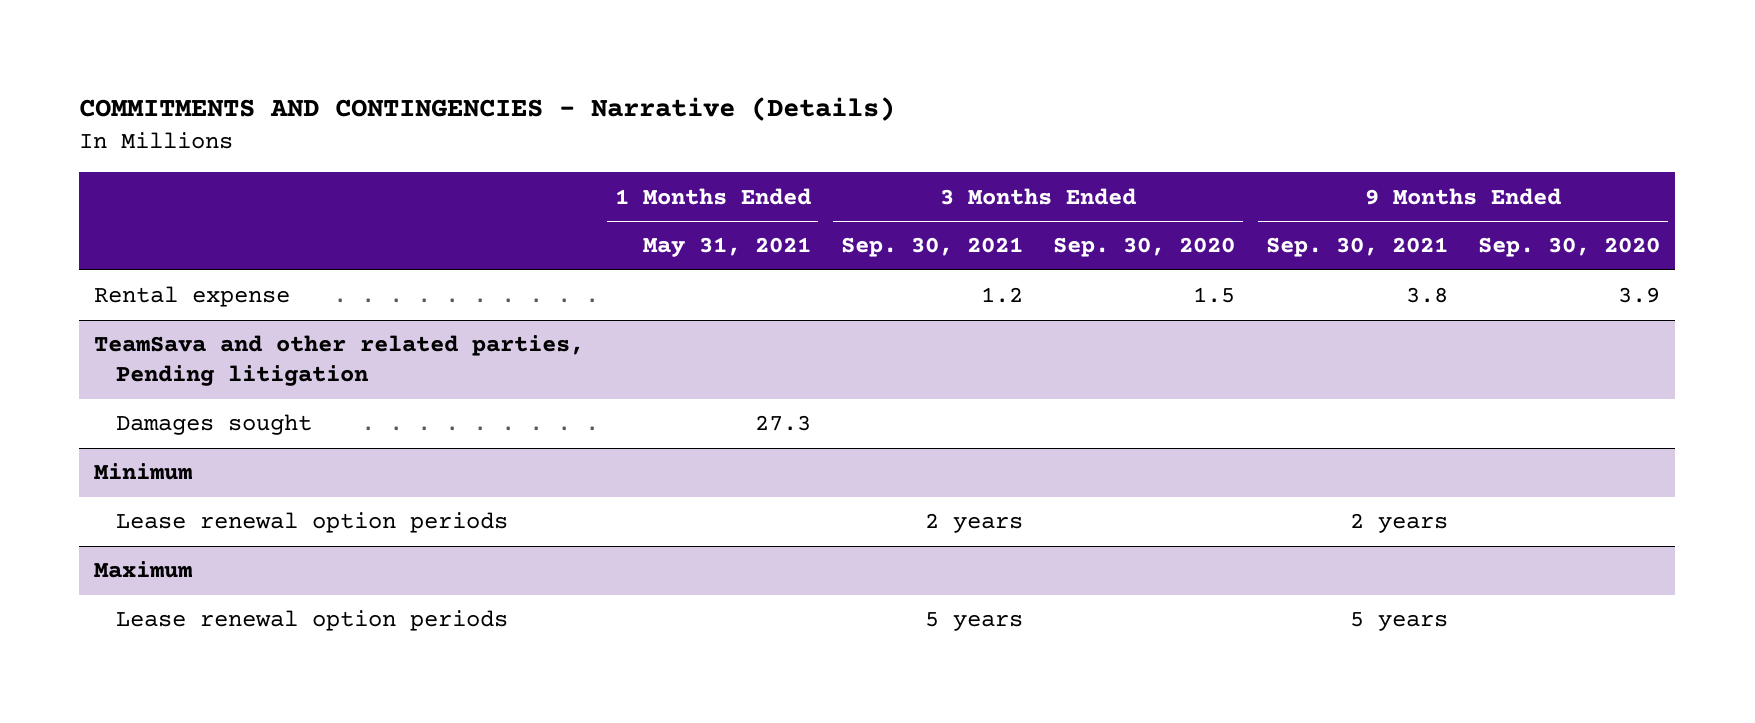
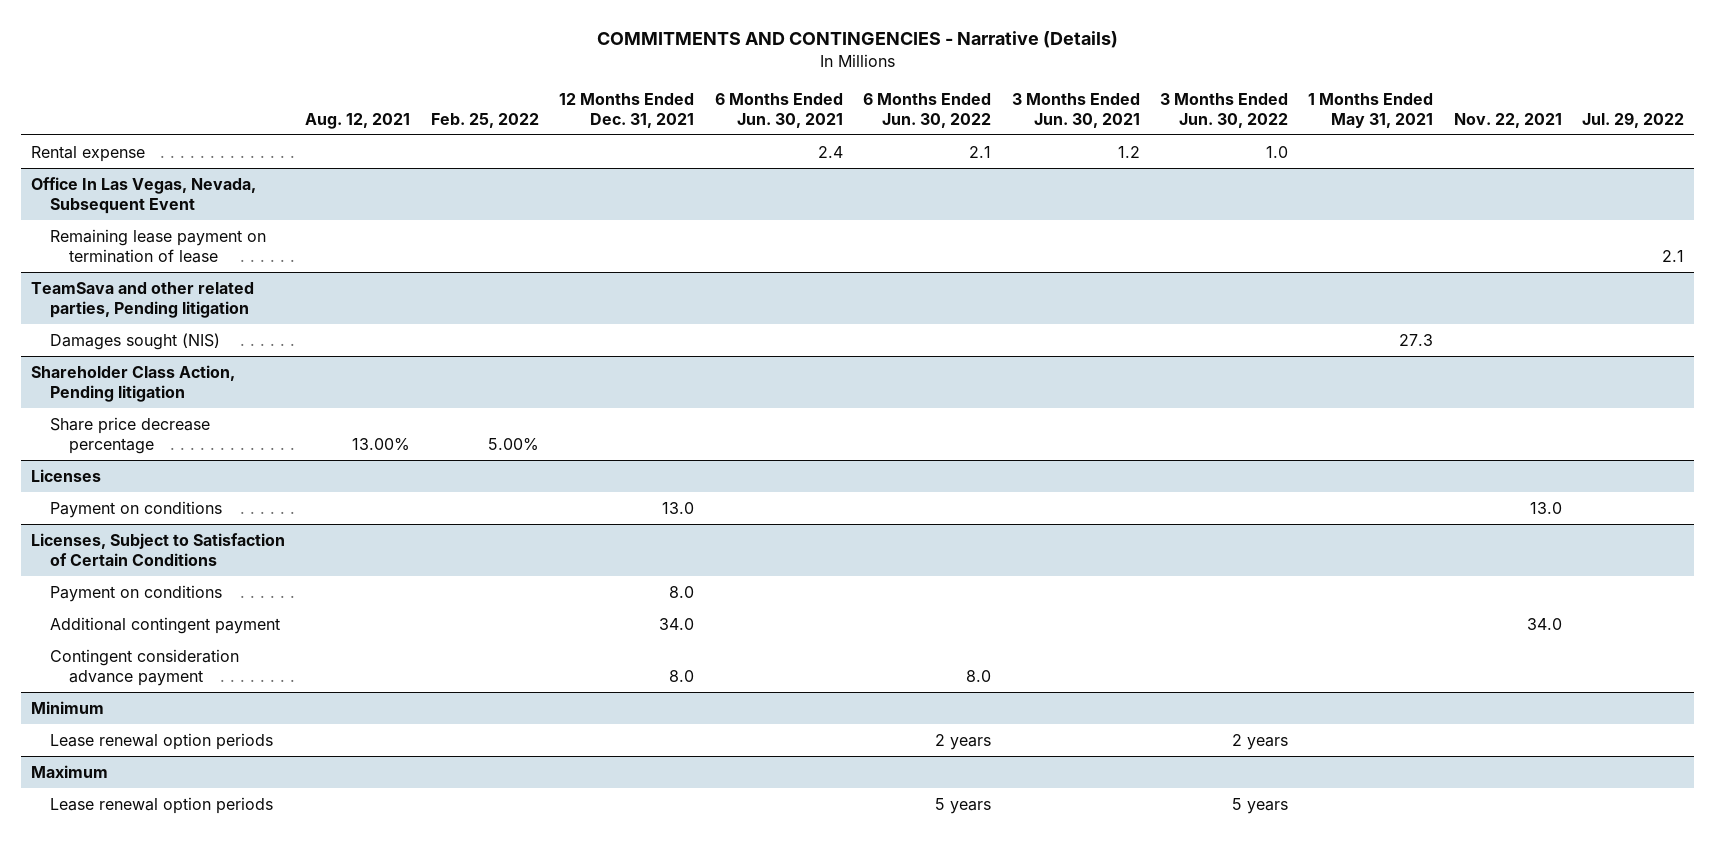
- | 1 Months Ended May 31, 2021 | 3 Months Ended Sep. 30, 2021 | 3 Months Ended Sep. 30, 2020 | 9 Months Ended Sep. 30, 2021 | 9 Months Ended Sep. 30, 2020
+ | Aug. 12, 2021 | Feb. 25, 2022 | 12 Months Ended Dec. 31, 2021 | 6 Months Ended Jun. 30, 2021 | 6 Months Ended Jun. 30, 2022 | 3 Months Ended Jun. 30, 2021 | 3 Months Ended Jun. 30, 2022 | 1 Months Ended May 31, 2021 | Nov. 22, 2021 | Jul. 29, 2022
+ Office In Las Vegas, Nevada, Subsequent Event
+ Remaining lease payment on termination of lease | | | | | | | | | | 2.1
@ TeamSava and other related parties, Pending litigation
- Damages sought | 27.3 | | | |
+ Damages sought (NIS) | | | | | | | | 27.3 | |
+ Shareholder Class Action, Pending litigation
+ Share price decrease percentage | 13.00% | 5.00% | | | | | | | |
+ Licenses
+ Payment on conditions | | | 13.0 | | | | | | 13.0 |
+ Licenses, Subject to Satisfaction of Certain Conditions
+ Payment on conditions | | | 8.0 | | | | | | |
+ Additional contingent payment | | | 34.0 | | | | | | 34.0 |
+ Contingent consideration advance payment | | | 8.0 | | 8.0 | | | | |

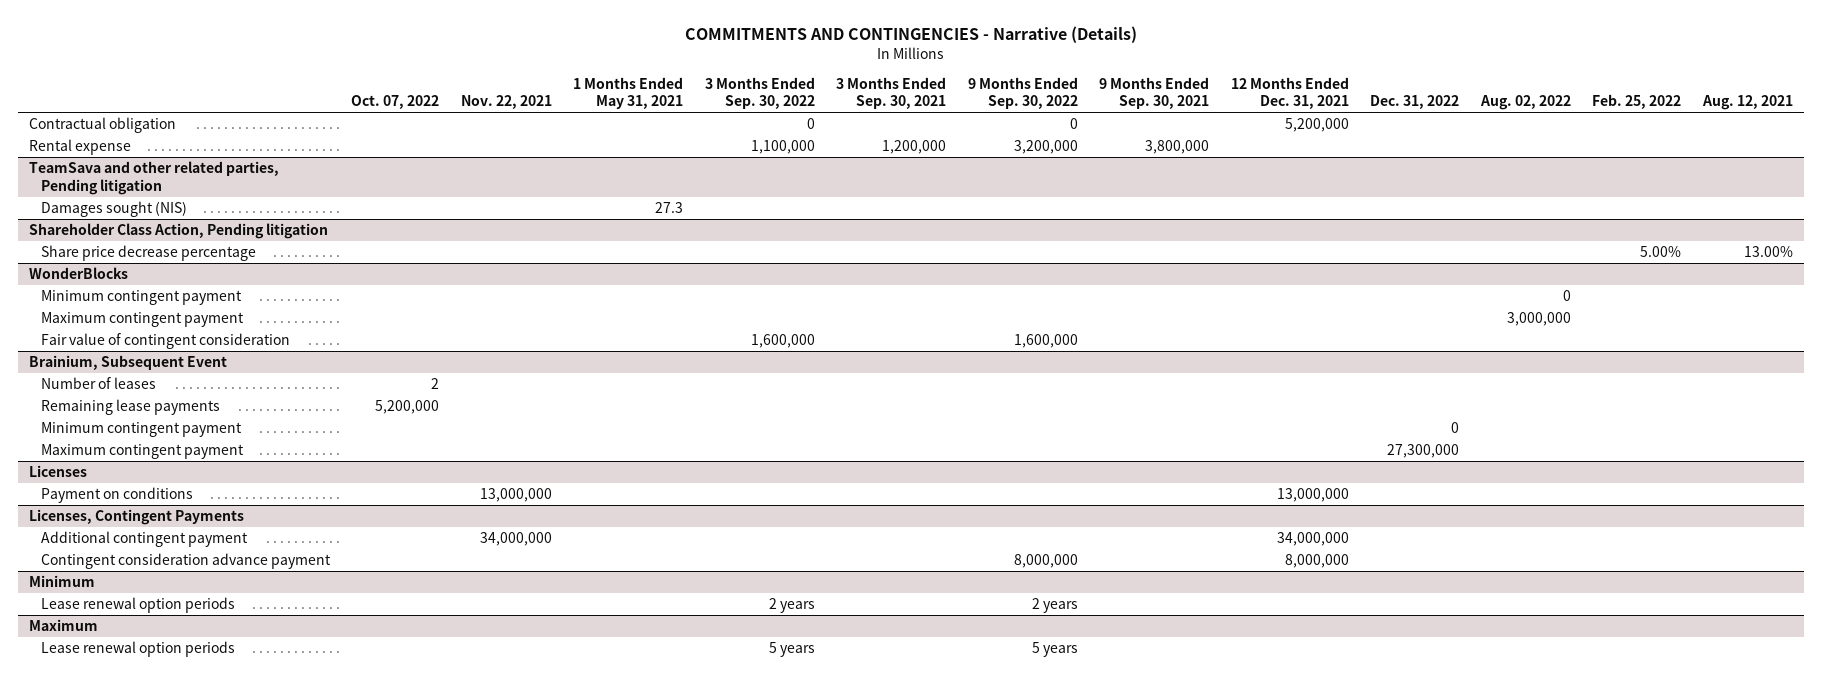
- | Aug. 12, 2021 | Feb. 25, 2022 | 12 Months Ended Dec. 31, 2021 | 6 Months Ended Jun. 30, 2021 | 6 Months Ended Jun. 30, 2022 | 3 Months Ended Jun. 30, 2021 | 3 Months Ended Jun. 30, 2022 | 1 Months Ended May 31, 2021 | Nov. 22, 2021 | Jul. 29, 2022
+ | Oct. 07, 2022 | Nov. 22, 2021 | 1 Months Ended May 31, 2021 | 3 Months Ended Sep. 30, 2022 | 3 Months Ended Sep. 30, 2021 | 9 Months Ended Sep. 30, 2022 | 9 Months Ended Sep. 30, 2021 | 12 Months Ended Dec. 31, 2021 | Dec. 31, 2022 | Aug. 02, 2022 | Feb. 25, 2022 | Aug. 12, 2021
+ Contractual obligation | | | | 0 | | 0 | | 5,200,000 | | | |
- Office In Las Vegas, Nevada, Subsequent Event
- Remaining lease payment on termination of lease | | | | | | | | | | 2.1
+ WonderBlocks
+ Minimum contingent payment | | | | | | | | | | 0 | |
+ Maximum contingent payment | | | | | | | | | | 3,000,000 | |
+ Fair value of contingent consideration | | | | 1,600,000 | | 1,600,000 | | | | | |
+ Brainium, Subsequent Event
+ Number of leases | 2 | | | | | | | | | | |
+ Remaining lease payments | 5,200,000 | | | | | | | | | | |
+ Minimum contingent payment | | | | | | | | | 0 | | |
+ Maximum contingent payment | | | | | | | | | 27,300,000 | | |
@ Licenses
- Payment on conditions | | | 13.0 | | | | | | 13.0 |
- Licenses, Subject to Satisfaction of Certain Conditions
- Payment on conditions | | | 8.0 | | | | | | |
- Additional contingent payment | | | 34.0 | | | | | | 34.0 |
- Contingent consideration advance payment | | | 8.0 | | 8.0 | | | | |
@ Licenses
+ Payment on conditions | | 13,000,000 | | | | | | 13,000,000 | | | |
+ Licenses, Contingent Payments
+ Additional contingent payment | | 34,000,000 | | | | | | 34,000,000 | | | |
+ Contingent consideration advance payment | | | | | | 8,000,000 | | 8,000,000 | | | |

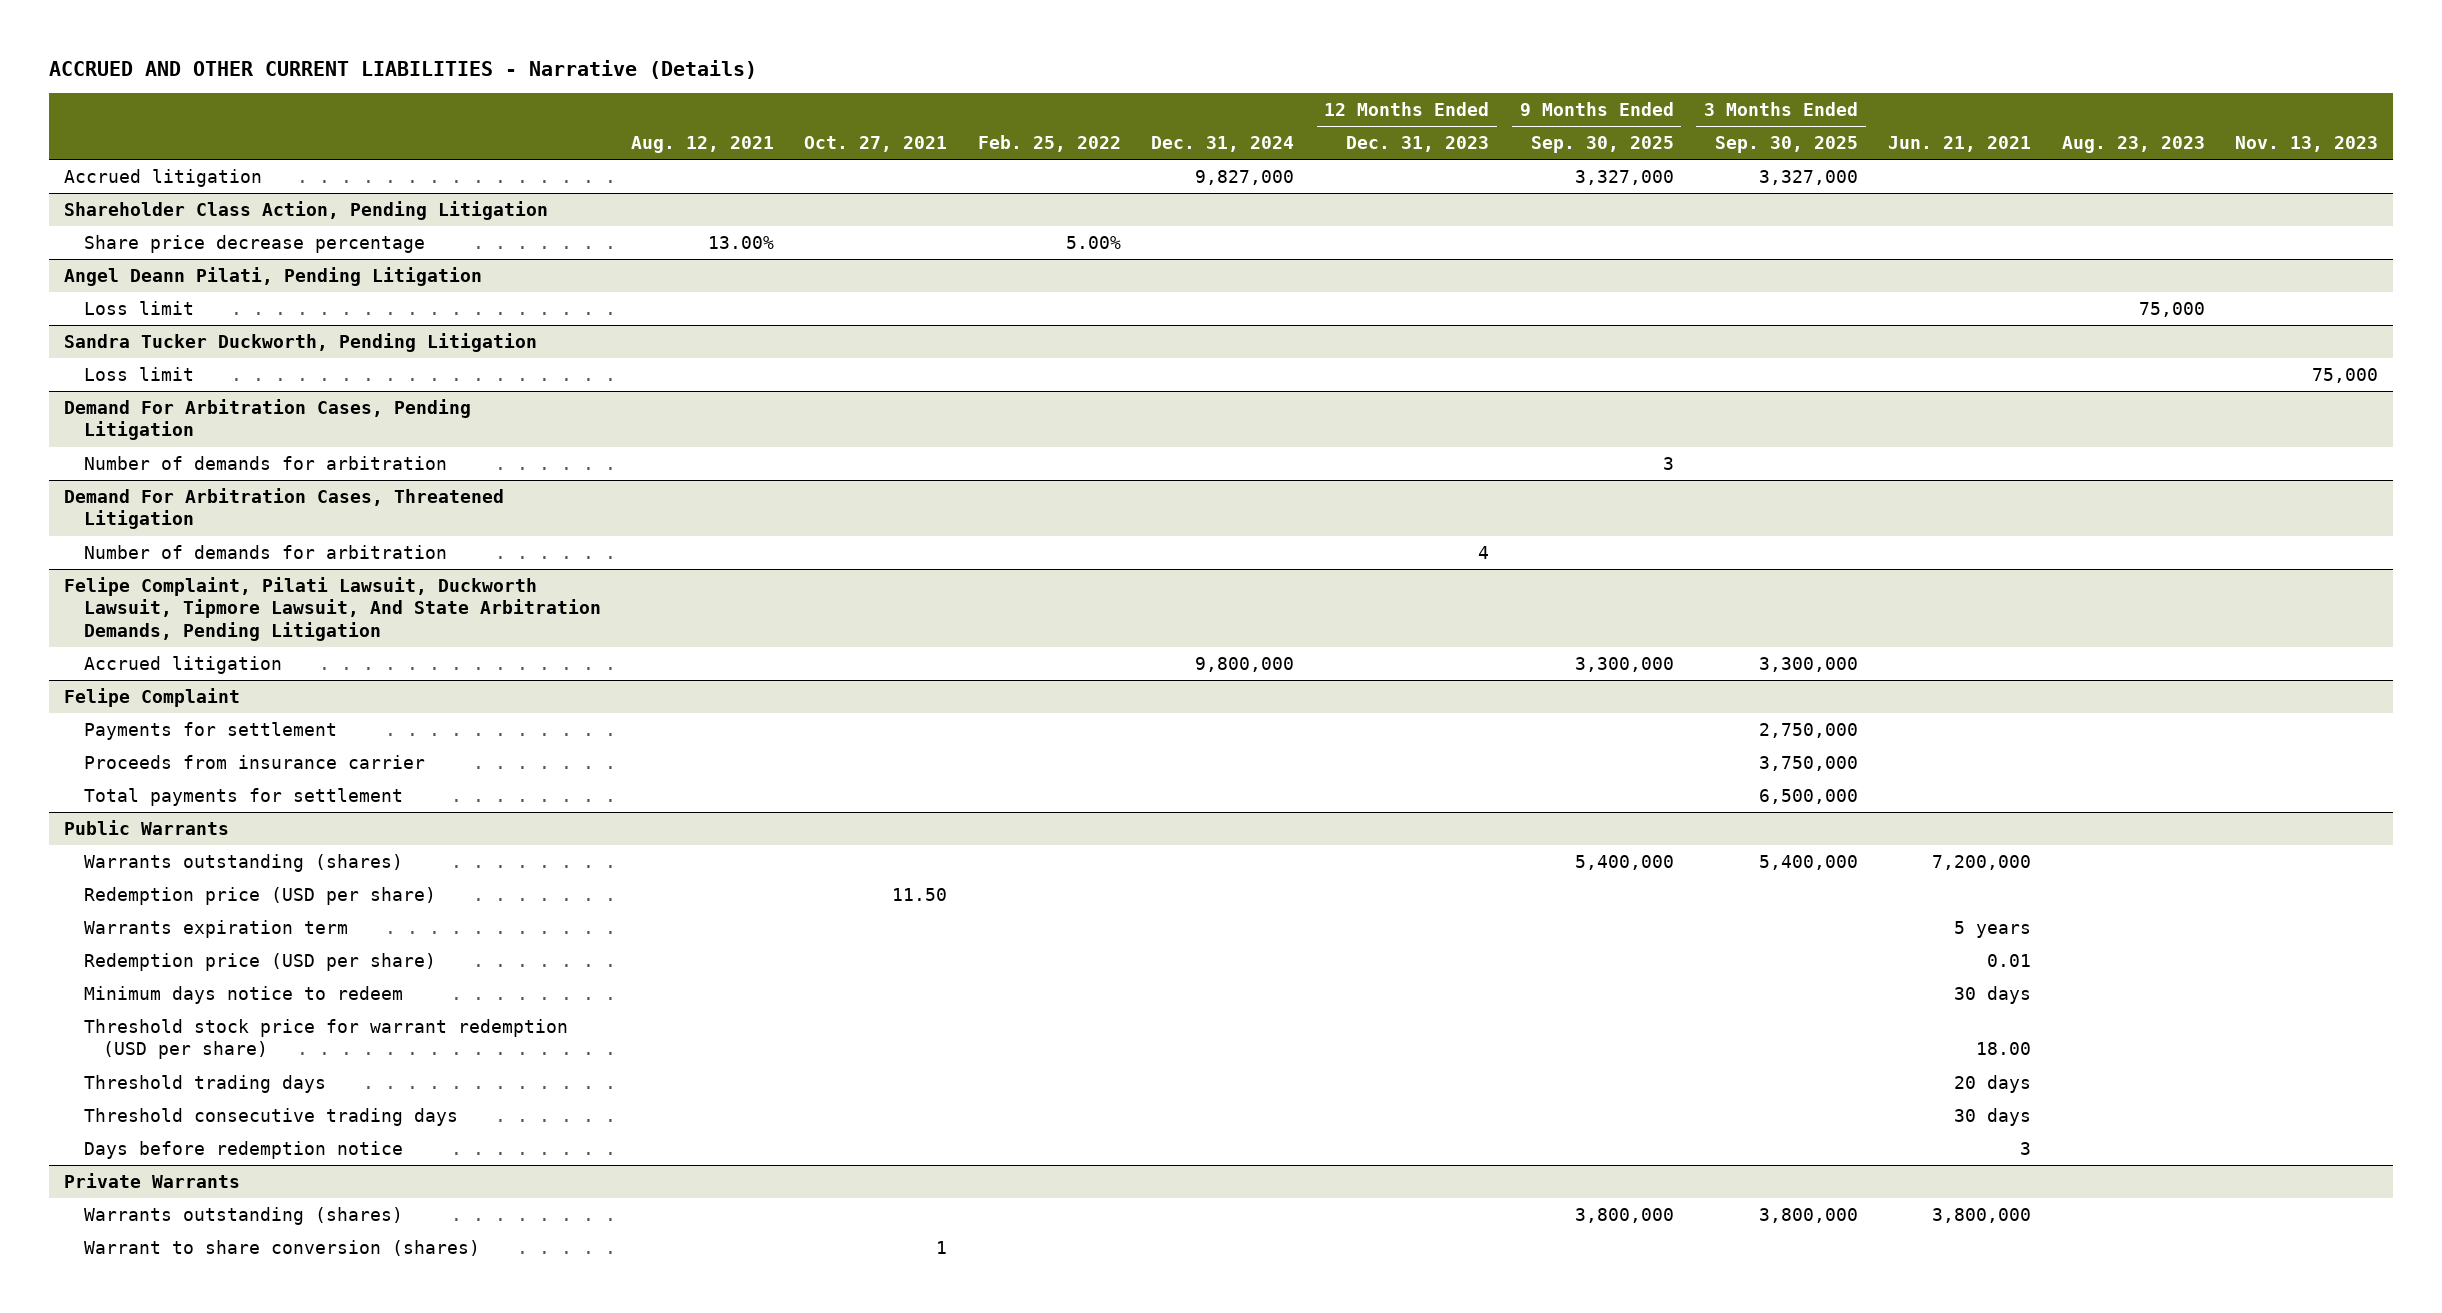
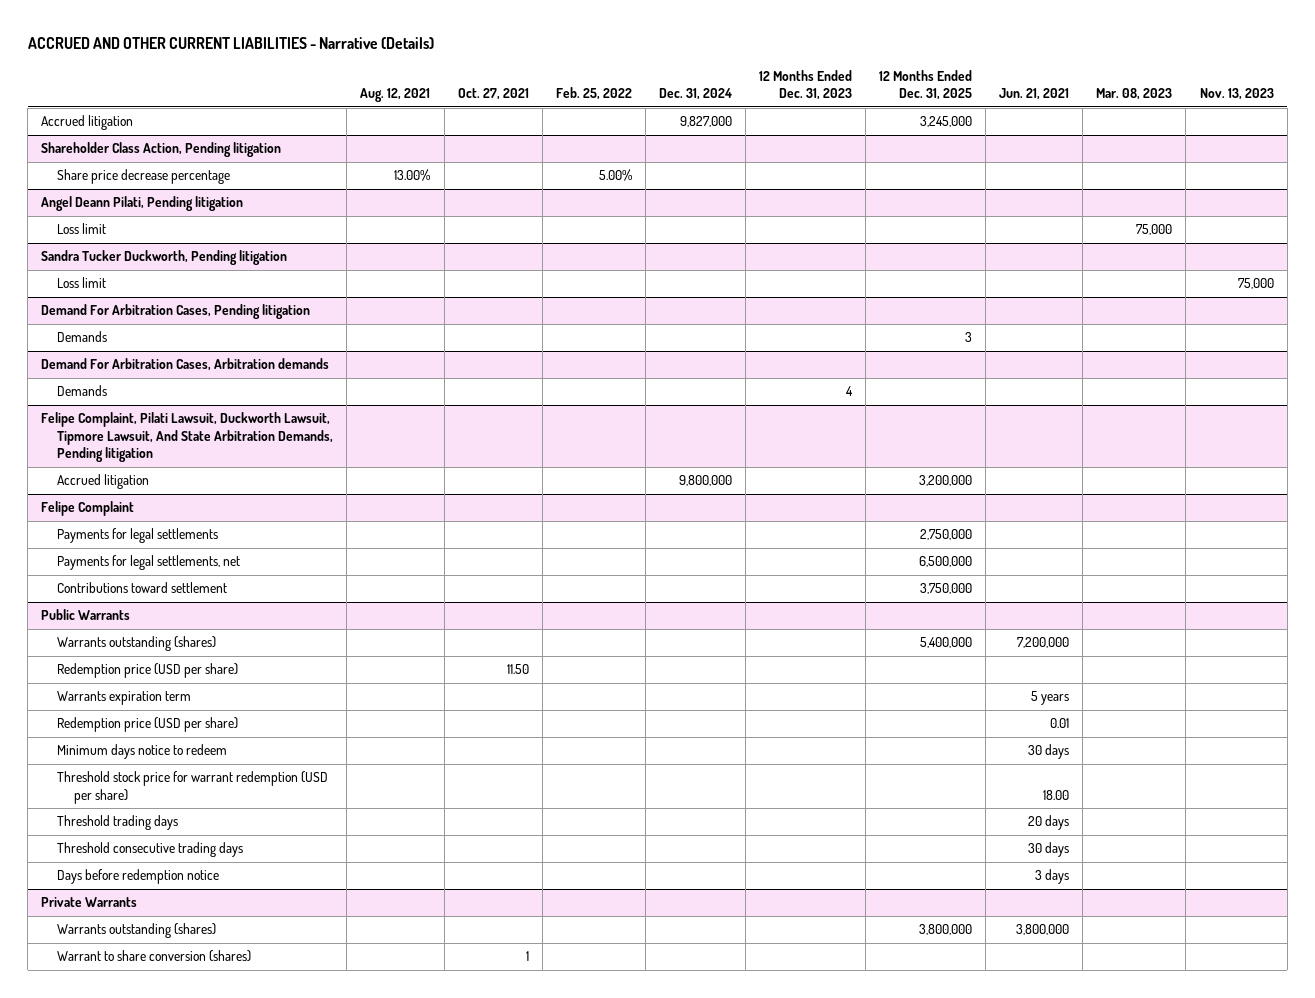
- | Aug. 12, 2021 | Oct. 27, 2021 | Feb. 25, 2022 | Dec. 31, 2024 | 12 Months Ended Dec. 31, 2023 | 9 Months Ended Sep. 30, 2025 | 3 Months Ended Sep. 30, 2025 | Jun. 21, 2021 | Aug. 23, 2023 | Nov. 13, 2023
+ | Aug. 12, 2021 | Oct. 27, 2021 | Feb. 25, 2022 | Dec. 31, 2024 | 12 Months Ended Dec. 31, 2023 | 12 Months Ended Dec. 31, 2025 | Jun. 21, 2021 | Mar. 08, 2023 | Nov. 13, 2023
- Shareholder Class Action, Pending Litigation
+ Shareholder Class Action, Pending litigation
- Angel Deann Pilati, Pending Litigation
+ Angel Deann Pilati, Pending litigation
- Sandra Tucker Duckworth, Pending Litigation
+ Sandra Tucker Duckworth, Pending litigation
- Demand For Arbitration Cases, Pending Litigation
- Number of demands for arbitration | | | | | | 3 | | | |
- Demand For Arbitration Cases, Threatened Litigation
- Number of demands for arbitration | | | | | 4 | | | | |
- Felipe Complaint, Pilati Lawsuit, Duckworth Lawsuit, Tipmore Lawsuit, And State Arbitration Demands, Pending Litigation
+ Demand For Arbitration Cases, Pending litigation
+ Demands | | | | | | 3 | | |
+ Demand For Arbitration Cases, Arbitration demands
+ Demands | | | | | 4 | | | |
+ Felipe Complaint, Pilati Lawsuit, Duckworth Lawsuit, Tipmore Lawsuit, And State Arbitration Demands, Pending litigation
@ Felipe Complaint
- Payments for settlement | | | | | | | 2,750,000 | | |
- Proceeds from insurance carrier | | | | | | | 3,750,000 | | |
- Total payments for settlement | | | | | | | 6,500,000 | | |
+ Payments for legal settlements | | | | | | 2,750,000 | | |
+ Payments for legal settlements, net | | | | | | 6,500,000 | | |
+ Contributions toward settlement | | | | | | 3,750,000 | | |
@ Public Warrants
- Days before redemption notice | | | | | | | | 3 | |
+ Days before redemption notice | | | | | | | 3 days | |

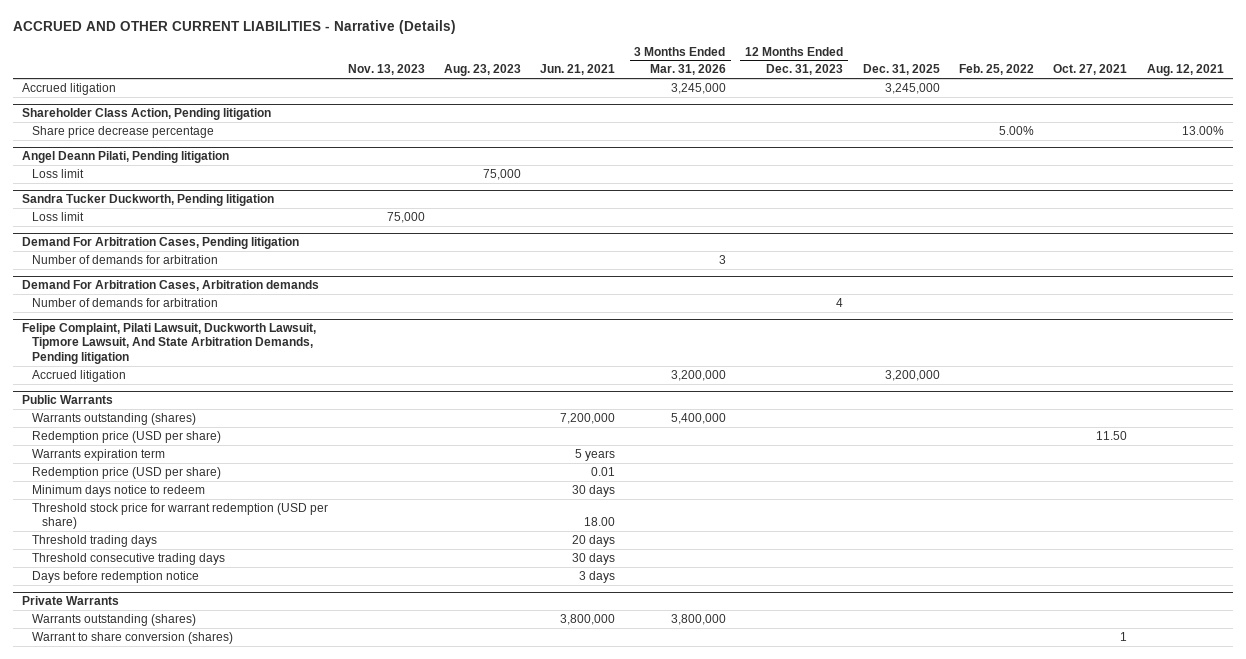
- | Aug. 12, 2021 | Oct. 27, 2021 | Feb. 25, 2022 | Dec. 31, 2024 | 12 Months Ended Dec. 31, 2023 | 12 Months Ended Dec. 31, 2025 | Jun. 21, 2021 | Mar. 08, 2023 | Nov. 13, 2023
+ | Nov. 13, 2023 | Aug. 23, 2023 | Jun. 21, 2021 | 3 Months Ended Mar. 31, 2026 | 12 Months Ended Dec. 31, 2023 | Dec. 31, 2025 | Feb. 25, 2022 | Oct. 27, 2021 | Aug. 12, 2021
@ Demand For Arbitration Cases, Pending litigation
- Demands | | | | | | 3 | | |
+ Number of demands for arbitration | | | | 3 | | | | |
@ Demand For Arbitration Cases, Arbitration demands
- Demands | | | | | 4 | | | |
+ Number of demands for arbitration | | | | | 4 | | | |
- Felipe Complaint
- Payments for legal settlements | | | | | | 2,750,000 | | |
- Payments for legal settlements, net | | | | | | 6,500,000 | | |
- Contributions toward settlement | | | | | | 3,750,000 | | |

